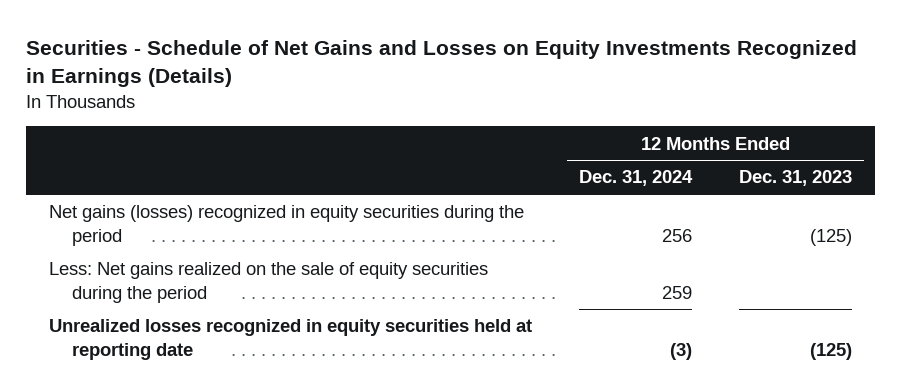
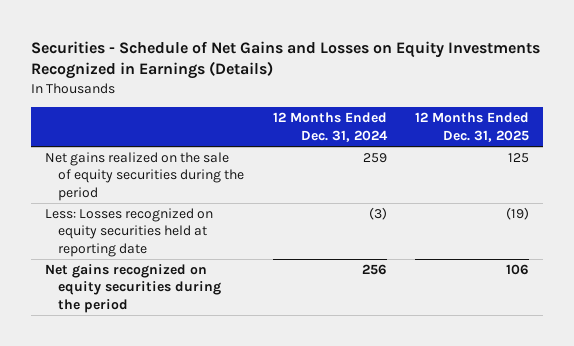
- | 12 Months Ended Dec. 31, 2024 | 12 Months Ended Dec. 31, 2023
+ | 12 Months Ended Dec. 31, 2024 | 12 Months Ended Dec. 31, 2025
- Net gains (losses) recognized in equity securities during the period | 256 | (125)
- Less: Net gains realized on the sale of equity securities during the period | 259 |
- Unrealized losses recognized in equity securities held at reporting date | (3) | (125)
+ Net gains realized on the sale of equity securities during the period | 259 | 125
+ Less: Losses recognized on equity securities held at reporting date | (3) | (19)
+ Net gains recognized on equity securities during the period | 256 | 106

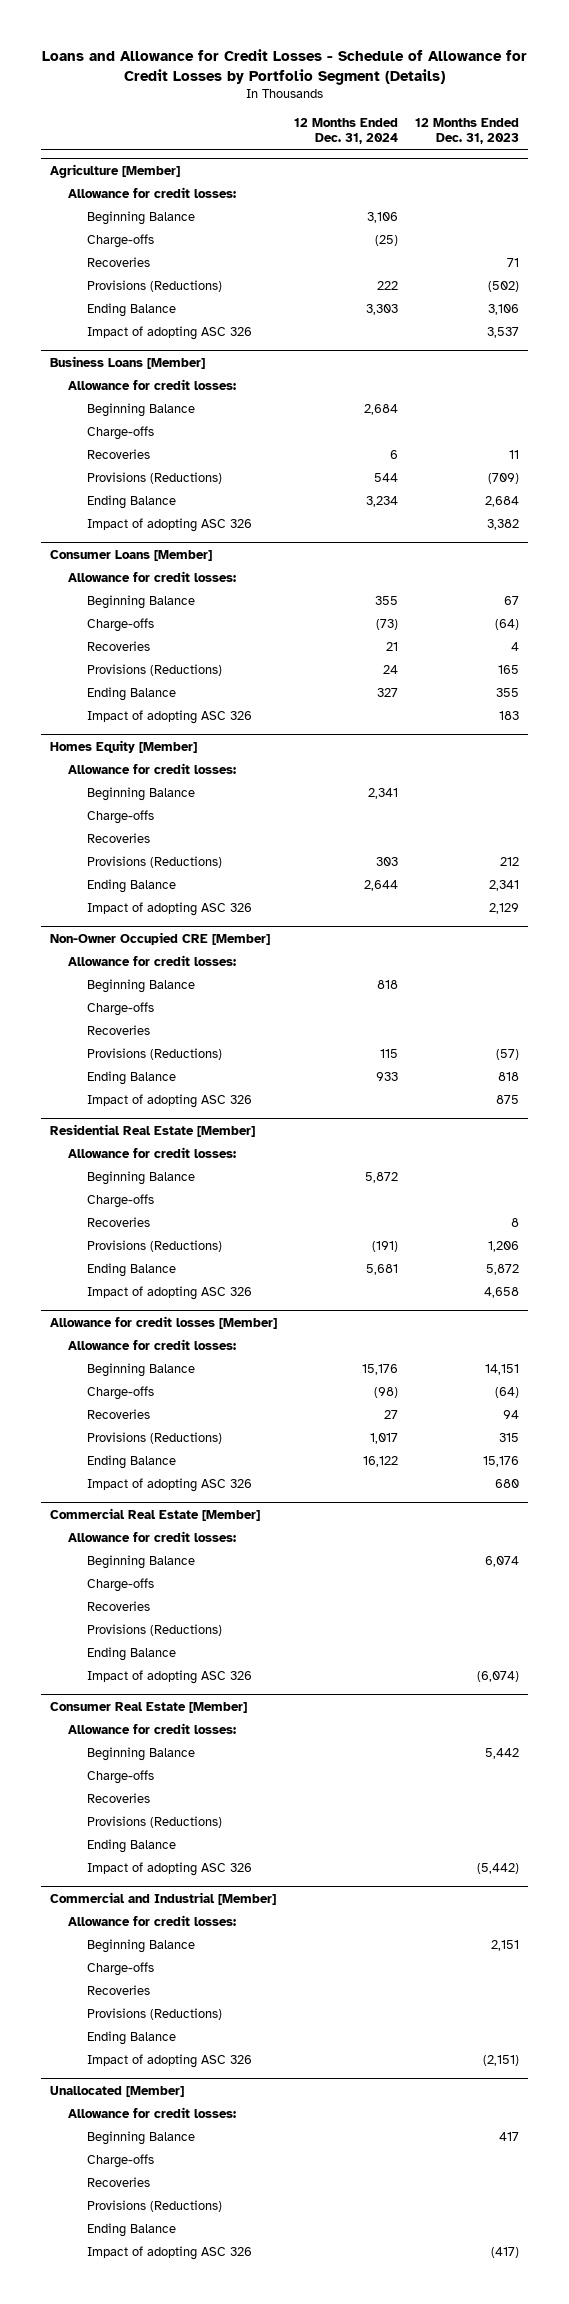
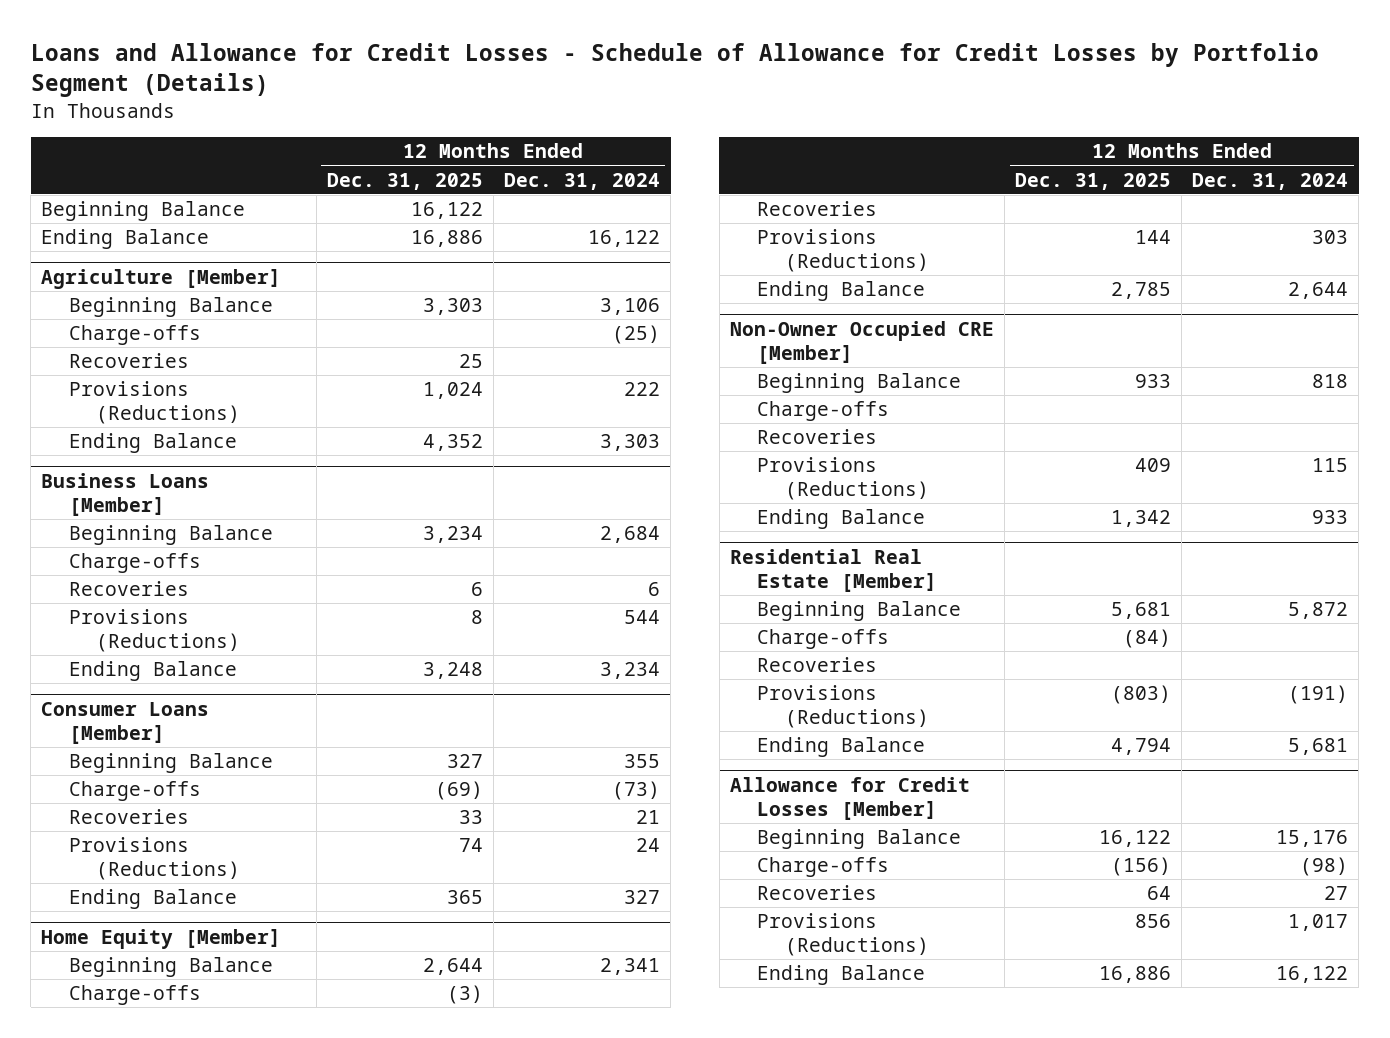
- | 12 Months Ended Dec. 31, 2024 | 12 Months Ended Dec. 31, 2023
+ | 12 Months Ended Dec. 31, 2025 | 12 Months Ended Dec. 31, 2024
+ Beginning Balance | 16,122 |
+ Ending Balance | 16,886 | 16,122
@ Agriculture [Member]
- Allowance for credit losses:
- Impact of adopting ASC 326 | | 3,537
@ Business Loans [Member]
- Allowance for credit losses:
- Impact of adopting ASC 326 | | 3,382
@ Consumer Loans [Member]
- Allowance for credit losses:
- Impact of adopting ASC 326 | | 183
- Homes Equity [Member]
- Allowance for credit losses:
+ Home Equity [Member]
- Impact of adopting ASC 326 | | 2,129
@ Non-Owner Occupied CRE [Member]
- Allowance for credit losses:
- Impact of adopting ASC 326 | | 875
@ Residential Real Estate [Member]
- Allowance for credit losses:
- Impact of adopting ASC 326 | | 4,658
- Allowance for credit losses [Member]
- Allowance for credit losses:
+ Allowance for Credit Losses [Member]
- Impact of adopting ASC 326 | | 680
- Commercial Real Estate [Member]
- Allowance for credit losses:
- Beginning Balance | | 6,074
- Charge-offs
- Recoveries
- Provisions (Reductions)
- Ending Balance
- Impact of adopting ASC 326 | | (6,074)
- Consumer Real Estate [Member]
- Allowance for credit losses:
- Beginning Balance | | 5,442
- Charge-offs
- Recoveries
- Provisions (Reductions)
- Ending Balance
- Impact of adopting ASC 326 | | (5,442)
- Commercial and Industrial [Member]
- Allowance for credit losses:
- Beginning Balance | | 2,151
- Charge-offs
- Recoveries
- Provisions (Reductions)
- Ending Balance
- Impact of adopting ASC 326 | | (2,151)
- Unallocated [Member]
- Allowance for credit losses:
- Beginning Balance | | 417
- Charge-offs
- Recoveries
- Provisions (Reductions)
- Ending Balance
- Impact of adopting ASC 326 | | (417)

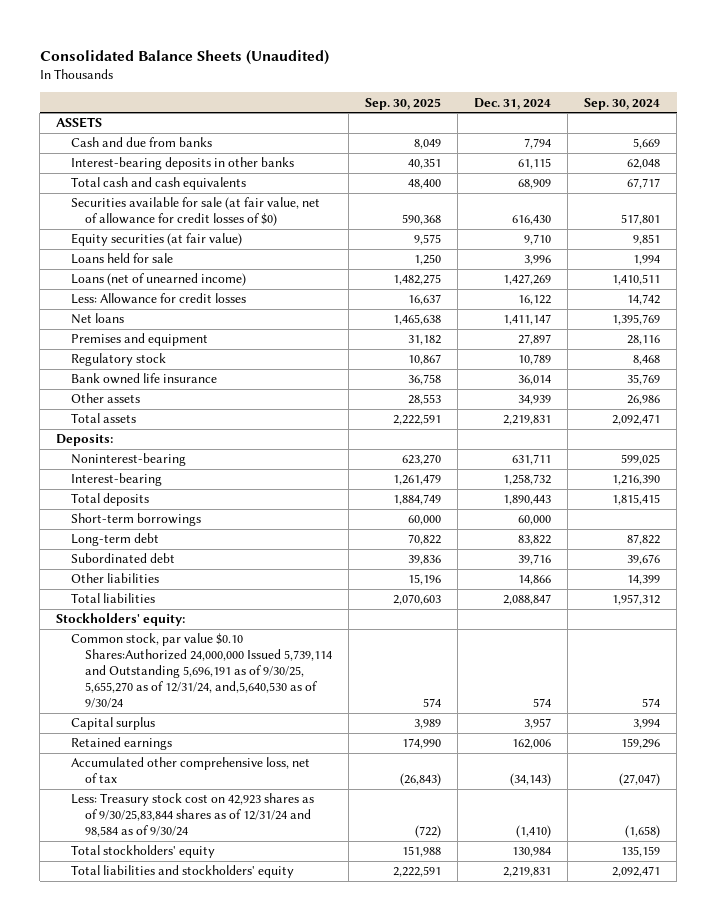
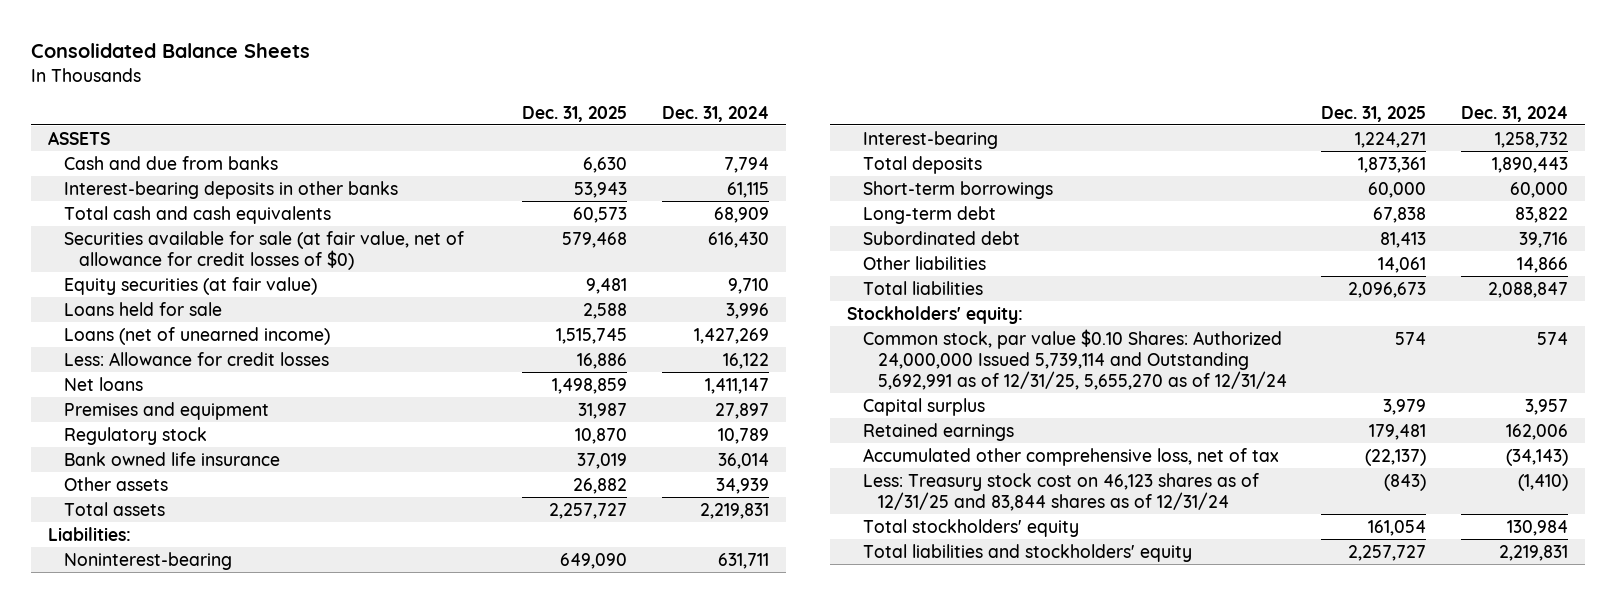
- Consolidated Balance Sheets (Unaudited)
+ Consolidated Balance Sheets
- | Sep. 30, 2025 | Dec. 31, 2024 | Sep. 30, 2024
+ | Dec. 31, 2025 | Dec. 31, 2024
- Deposits:
+ Liabilities:
- Common stock, par value $0.10 Shares:Authorized 24,000,000 Issued 5,739,114 and Outstanding 5,696,191 as of 9/30/25, 5,655,270 as of 12/31/24, and,5,640,530 as of 9/30/24 | 574 | 574 | 574
+ Common stock, par value $0.10 Shares: Authorized 24,000,000 Issued 5,739,114 and Outstanding 5,692,991 as of 12/31/25, 5,655,270 as of 12/31/24 | 574 | 574
- Less: Treasury stock cost on 42,923 shares as of 9/30/25,83,844 shares as of 12/31/24 and 98,584 as of 9/30/24 | (722) | (1,410) | (1,658)
+ Less: Treasury stock cost on 46,123 shares as of 12/31/25 and 83,844 shares as of 12/31/24 | (843) | (1,410)

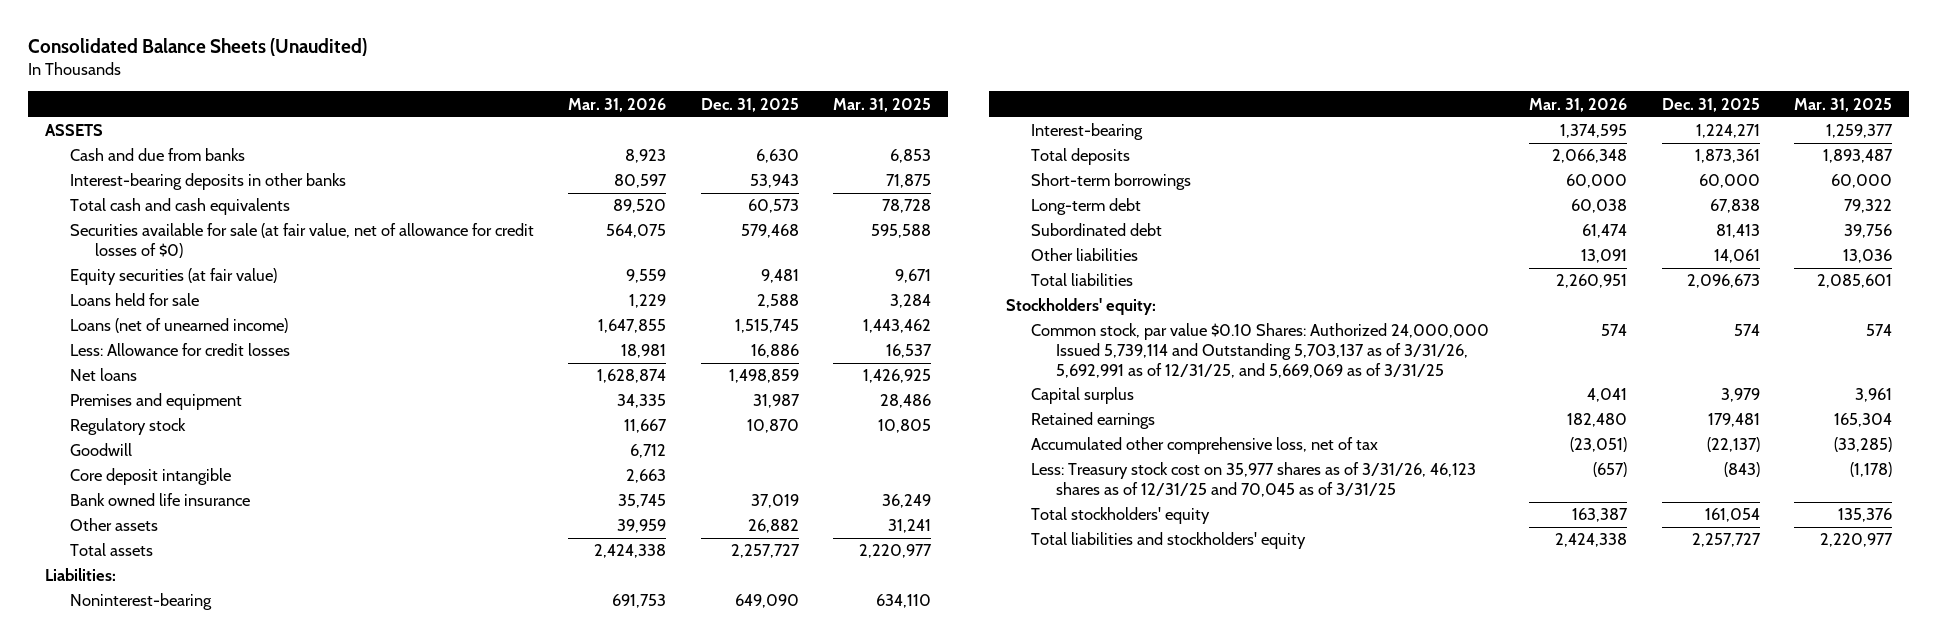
- Consolidated Balance Sheets
+ Consolidated Balance Sheets (Unaudited)
- | Dec. 31, 2025 | Dec. 31, 2024
+ | Mar. 31, 2026 | Dec. 31, 2025 | Mar. 31, 2025
+ Goodwill | 6,712 | |
+ Core deposit intangible | 2,663 | |
- Common stock, par value $0.10 Shares: Authorized 24,000,000 Issued 5,739,114 and Outstanding 5,692,991 as of 12/31/25, 5,655,270 as of 12/31/24 | 574 | 574
+ Common stock, par value $0.10 Shares: Authorized 24,000,000 Issued 5,739,114 and Outstanding 5,703,137 as of 3/31/26, 5,692,991 as of 12/31/25, and 5,669,069 as of 3/31/25 | 574 | 574 | 574
- Less: Treasury stock cost on 46,123 shares as of 12/31/25 and 83,844 shares as of 12/31/24 | (843) | (1,410)
+ Less: Treasury stock cost on 35,977 shares as of 3/31/26, 46,123 shares as of 12/31/25 and 70,045 as of 3/31/25 | (657) | (843) | (1,178)

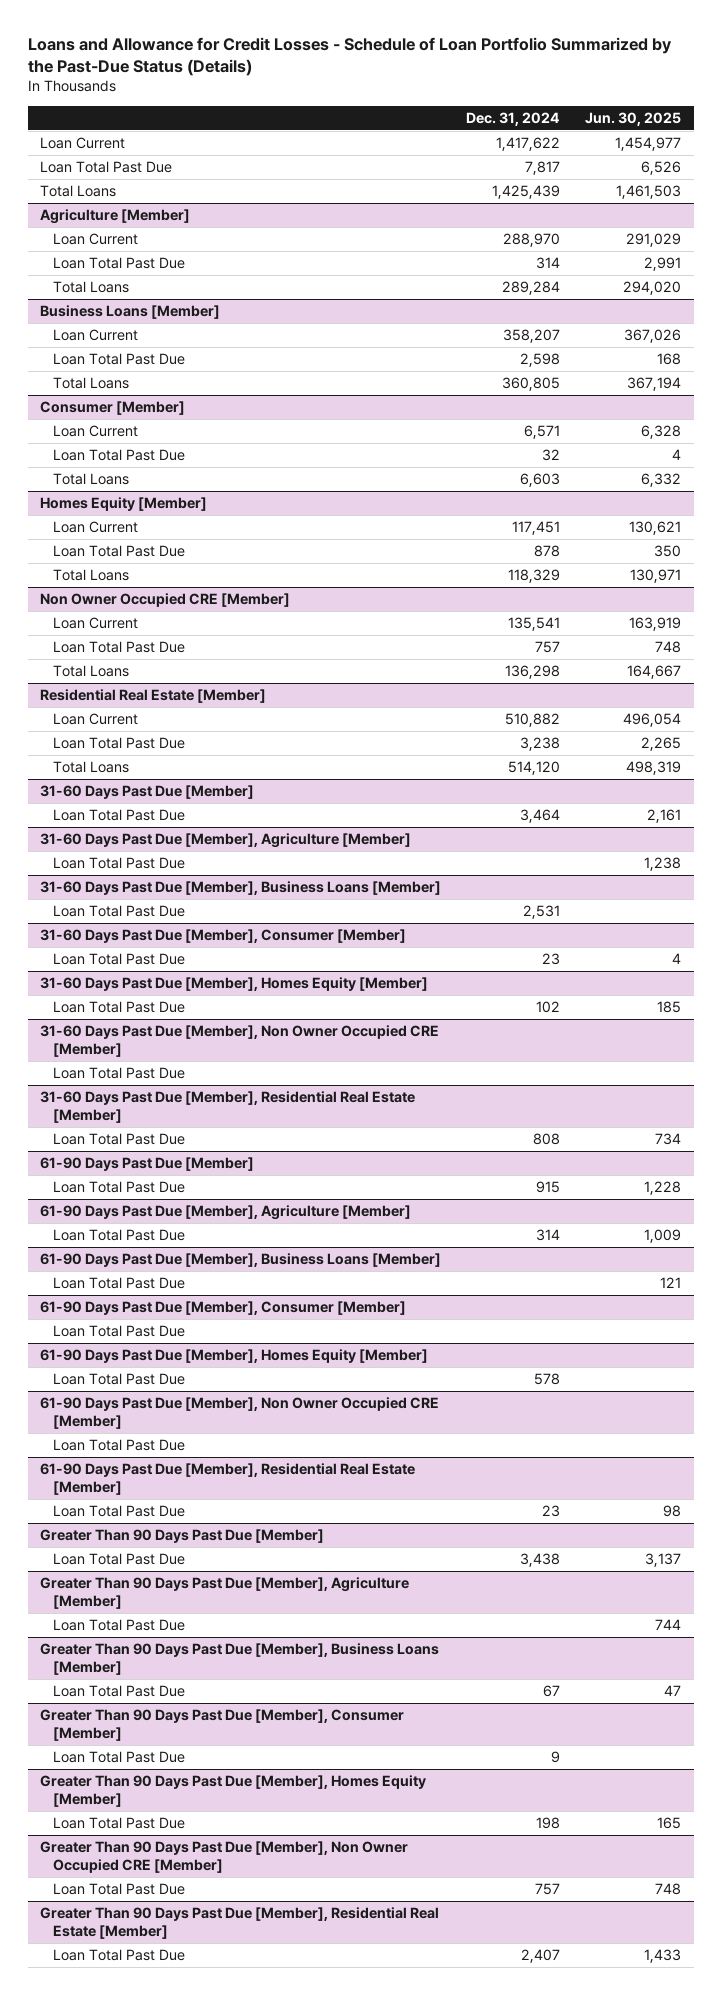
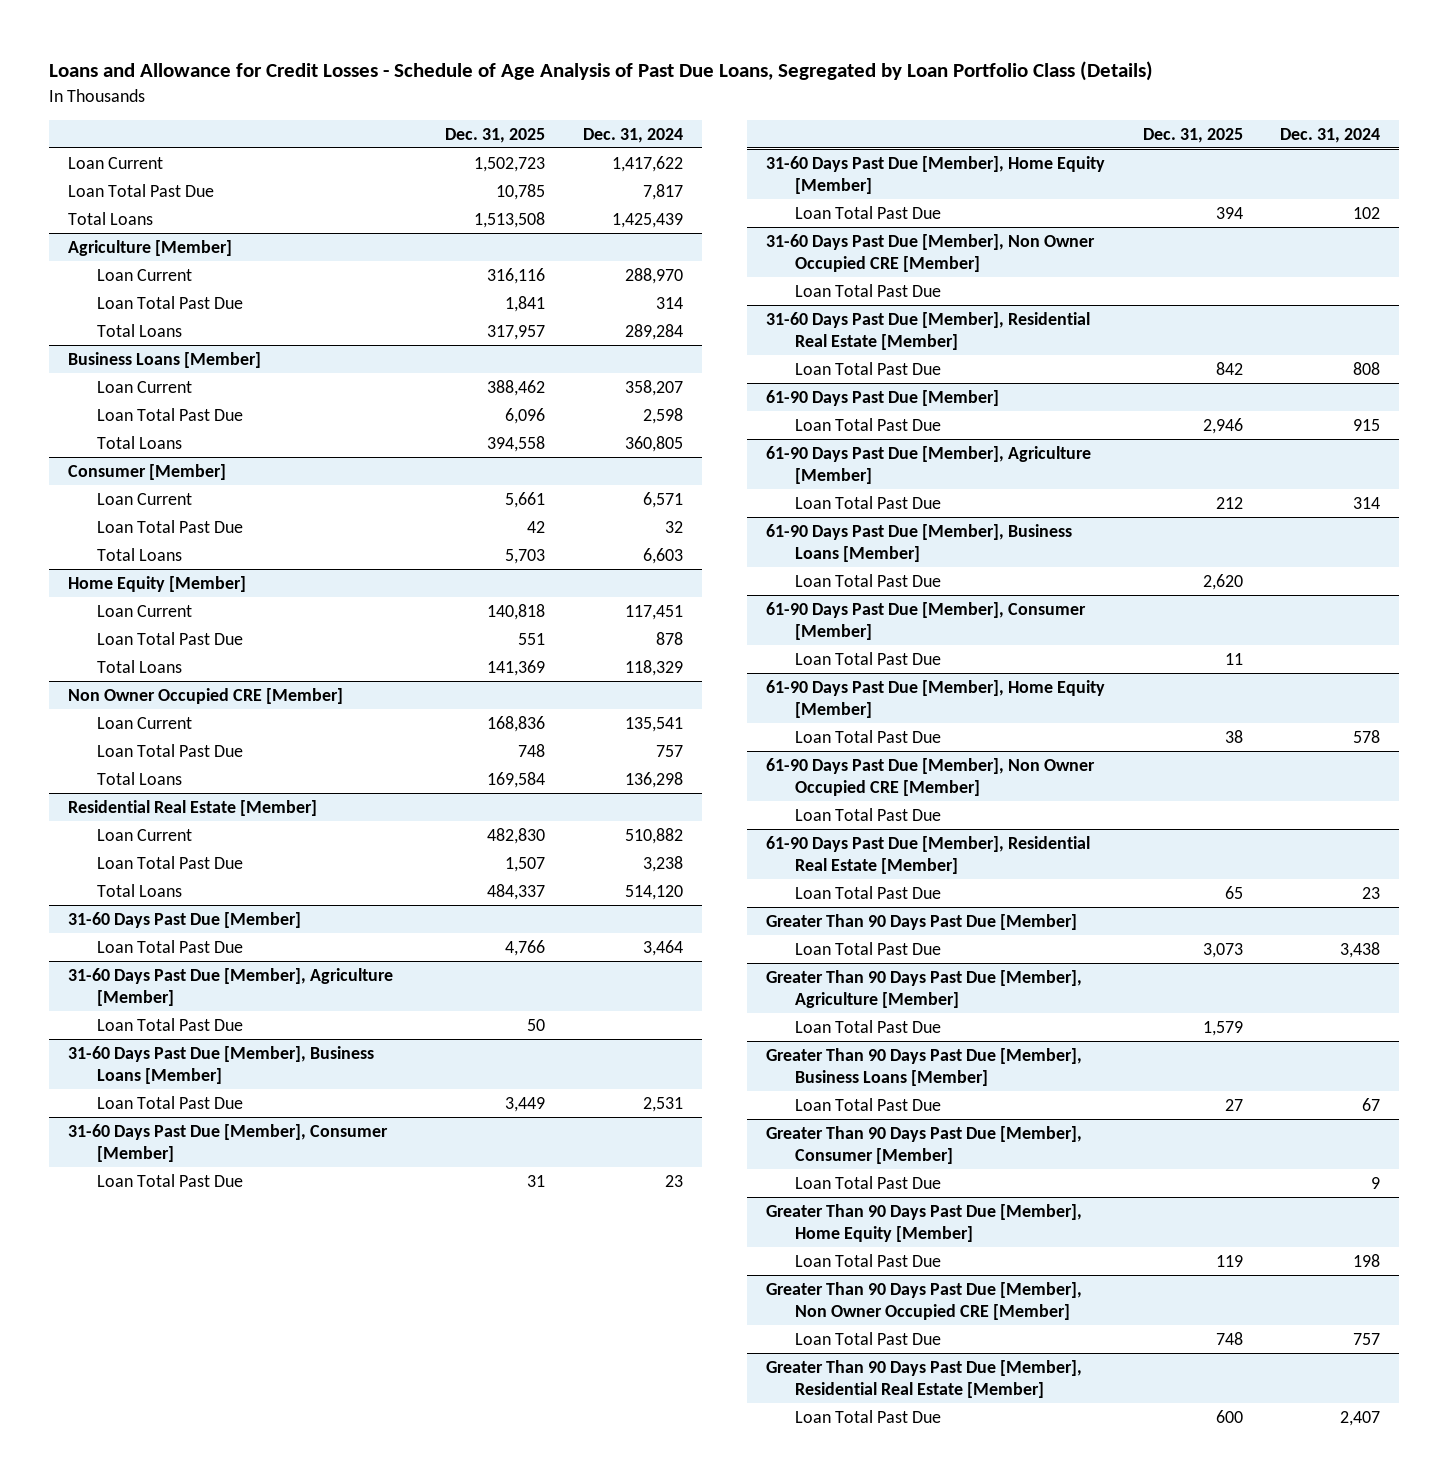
- Loans and Allowance for Credit Losses - Schedule of Loan Portfolio Summarized by the Past-Due Status (Details)
+ Loans and Allowance for Credit Losses - Schedule of Age Analysis of Past Due Loans, Segregated by Loan Portfolio Class (Details)
- | Dec. 31, 2024 | Jun. 30, 2025
+ | Dec. 31, 2025 | Dec. 31, 2024
- Homes Equity [Member]
+ Home Equity [Member]
- 31-60 Days Past Due [Member], Homes Equity [Member]
+ 31-60 Days Past Due [Member], Home Equity [Member]
- 61-90 Days Past Due [Member], Homes Equity [Member]
+ 61-90 Days Past Due [Member], Home Equity [Member]
- Greater Than 90 Days Past Due [Member], Homes Equity [Member]
+ Greater Than 90 Days Past Due [Member], Home Equity [Member]

